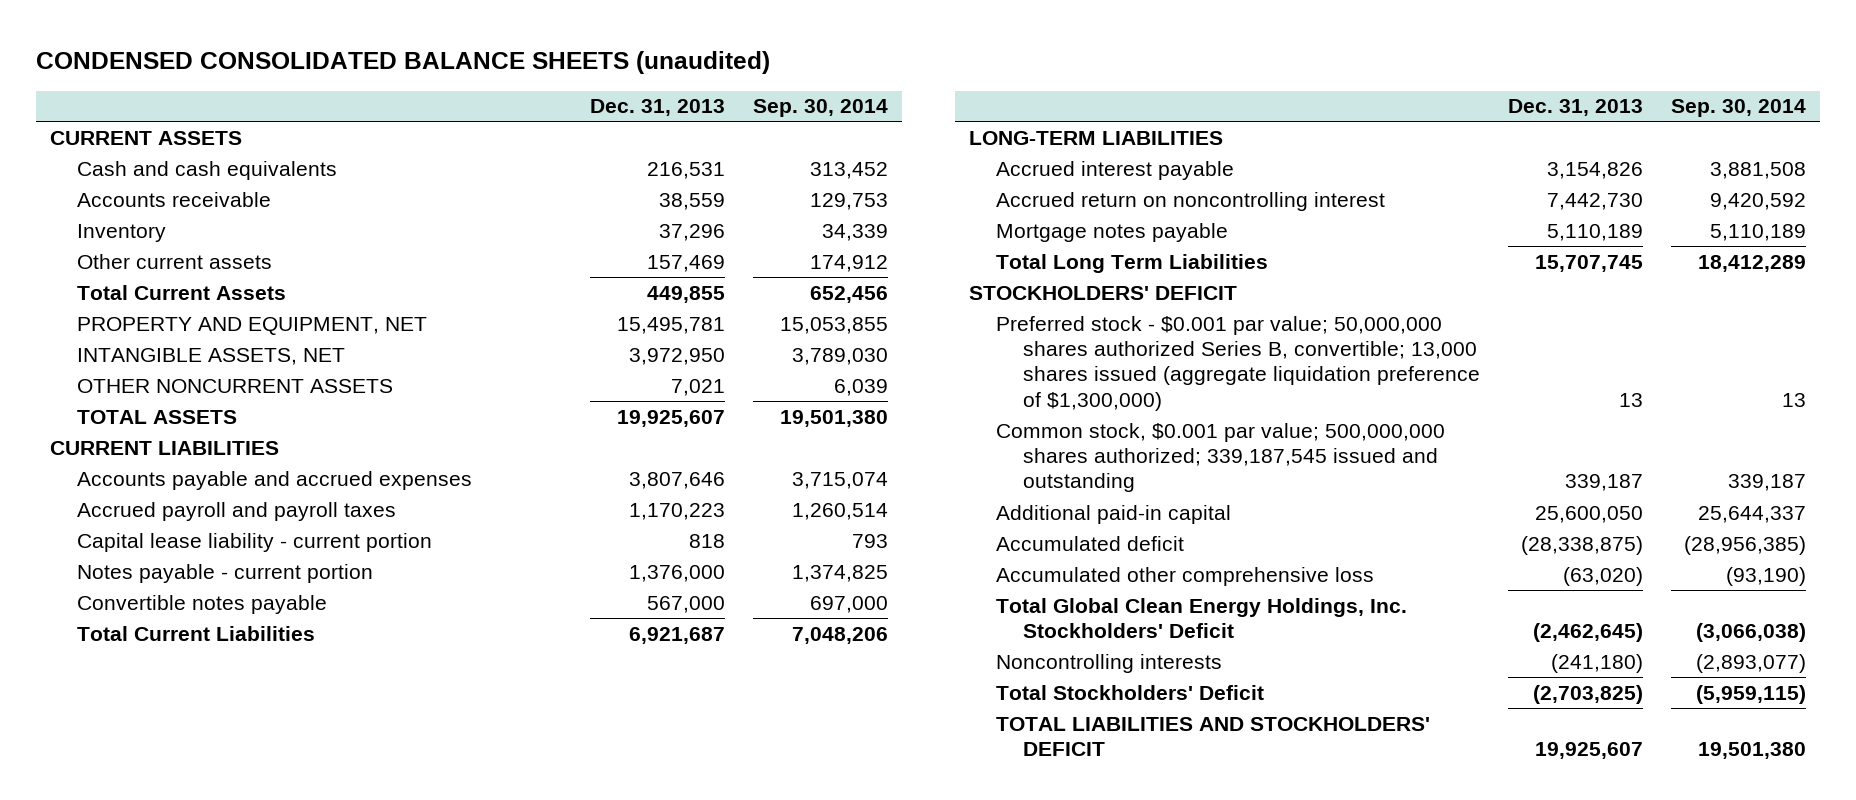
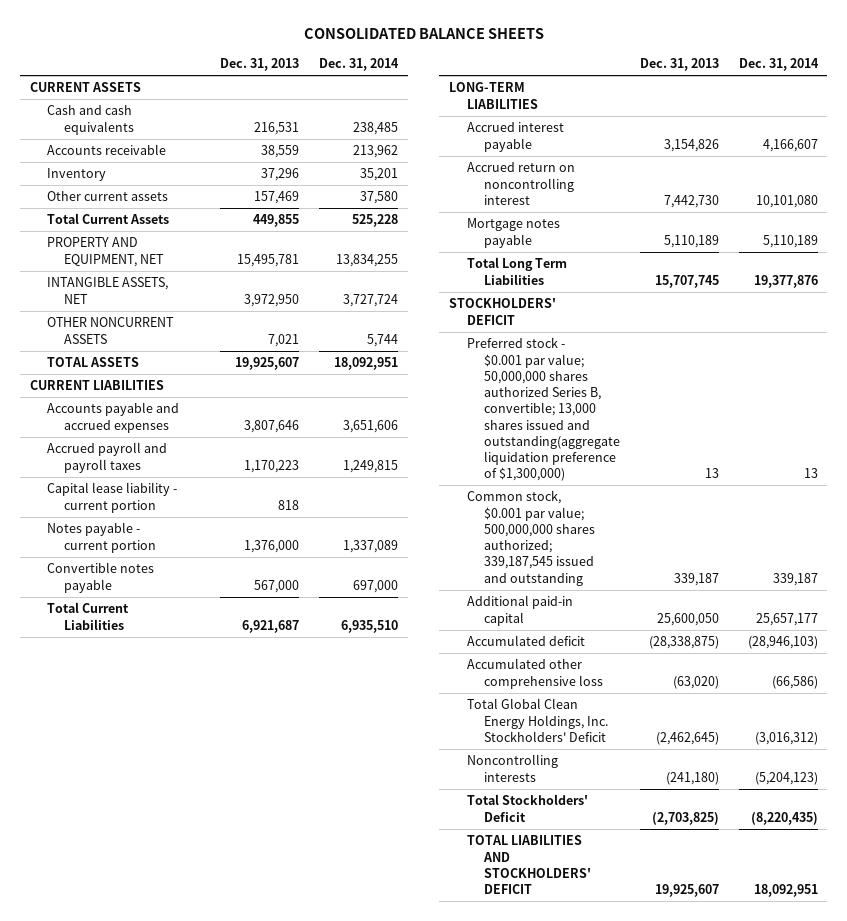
- CONDENSED CONSOLIDATED BALANCE SHEETS (unaudited)
+ CONSOLIDATED BALANCE SHEETS
- | Dec. 31, 2013 | Sep. 30, 2014
+ | Dec. 31, 2013 | Dec. 31, 2014
- Preferred stock - $0.001 par value; 50,000,000 shares authorized Series B, convertible; 13,000 shares issued (aggregate liquidation preference of $1,300,000) | 13 | 13
+ Preferred stock - $0.001 par value; 50,000,000 shares authorized Series B, convertible; 13,000 shares issued and outstanding(aggregate liquidation preference of $1,300,000) | 13 | 13

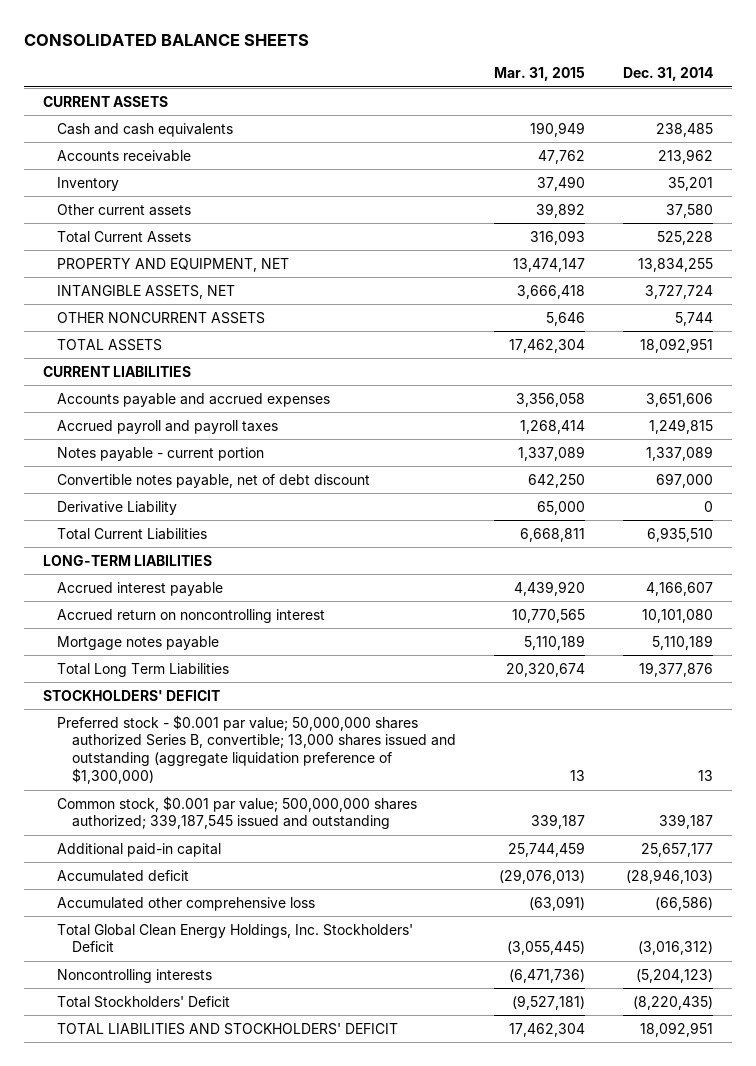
- | Dec. 31, 2013 | Dec. 31, 2014
+ | Mar. 31, 2015 | Dec. 31, 2014
- Capital lease liability - current portion | 818 |
- Convertible notes payable | 567,000 | 697,000
+ Convertible notes payable, net of debt discount | 642,250 | 697,000
+ Derivative Liability | 65,000 | 0
- Preferred stock - $0.001 par value; 50,000,000 shares authorized Series B, convertible; 13,000 shares issued and outstanding(aggregate liquidation preference of $1,300,000) | 13 | 13
+ Preferred stock - $0.001 par value; 50,000,000 shares authorized Series B, convertible; 13,000 shares issued and outstanding (aggregate liquidation preference of $1,300,000) | 13 | 13

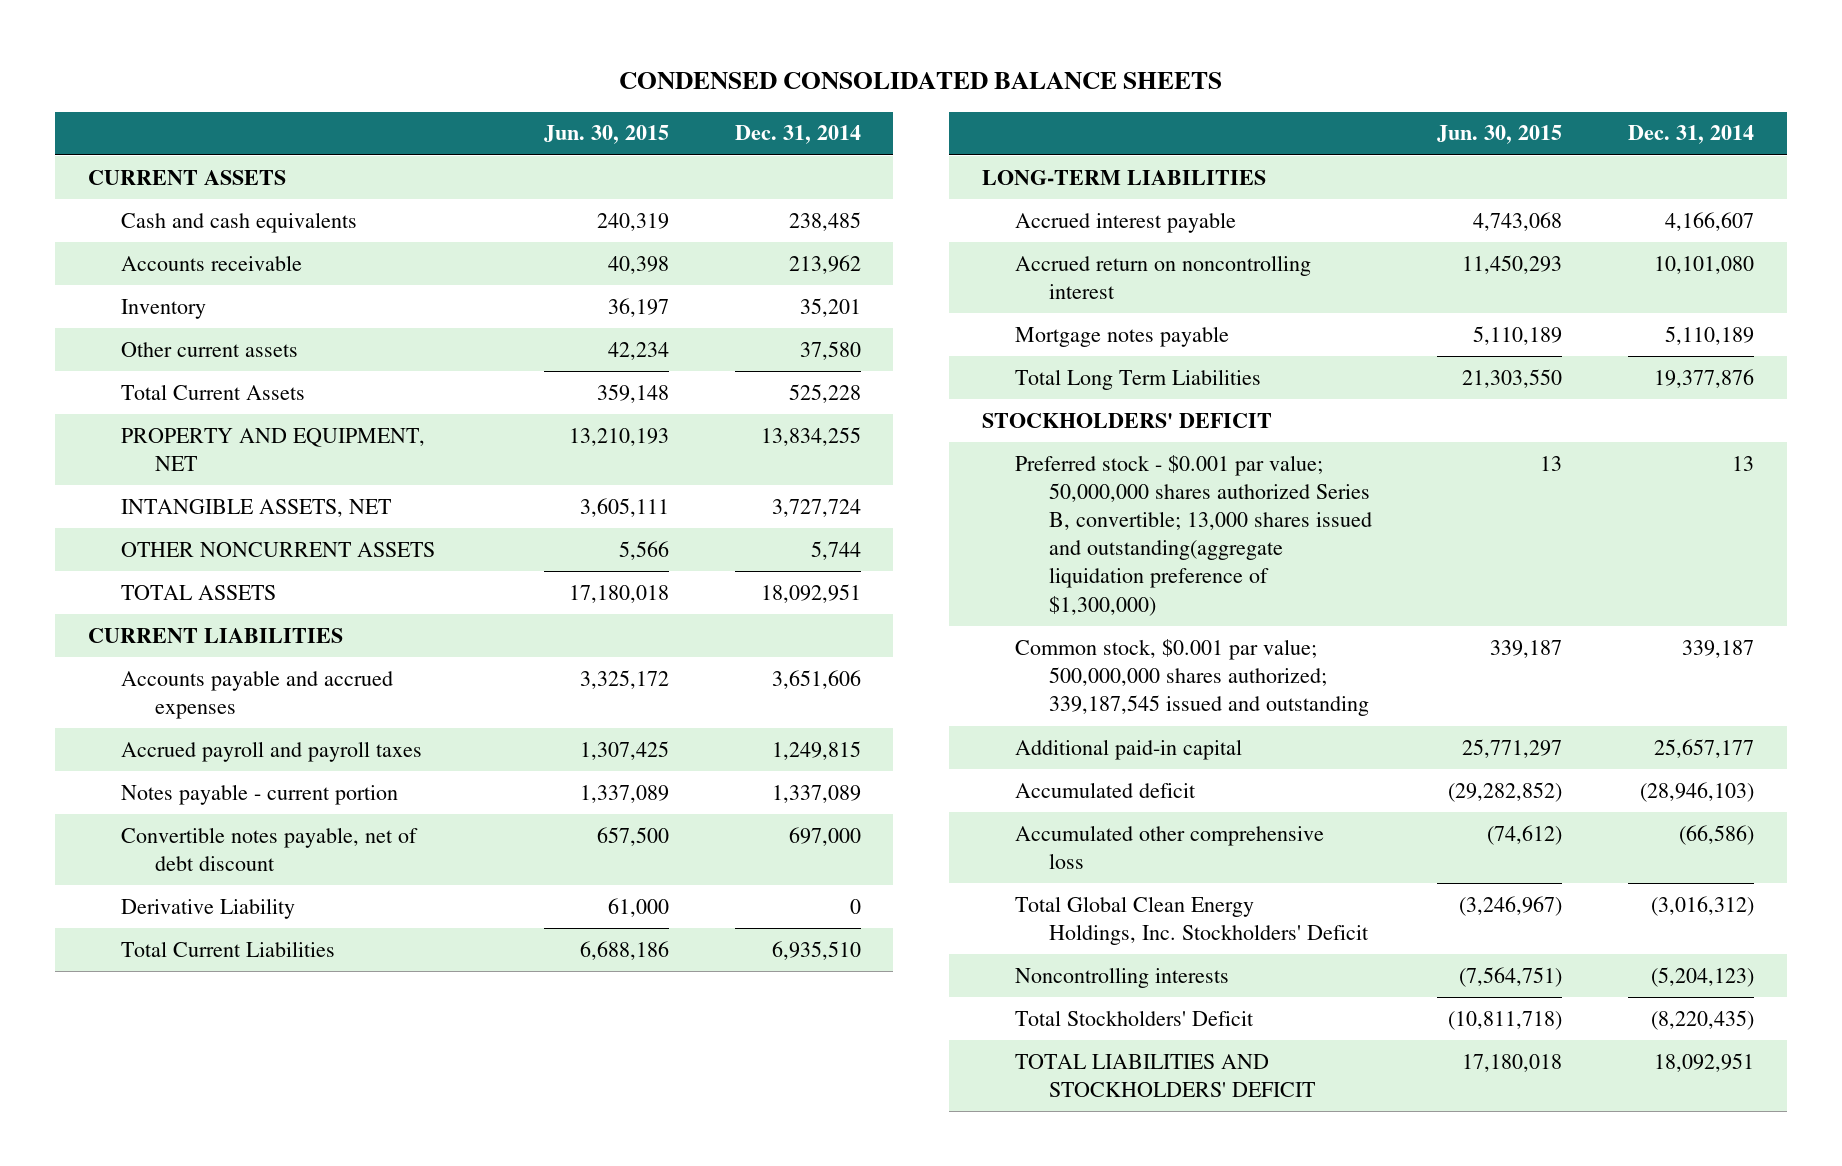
- CONSOLIDATED BALANCE SHEETS
+ CONDENSED CONSOLIDATED BALANCE SHEETS
- | Mar. 31, 2015 | Dec. 31, 2014
+ | Jun. 30, 2015 | Dec. 31, 2014
- Preferred stock - $0.001 par value; 50,000,000 shares authorized Series B, convertible; 13,000 shares issued and outstanding (aggregate liquidation preference of $1,300,000) | 13 | 13
+ Preferred stock - $0.001 par value; 50,000,000 shares authorized Series B, convertible; 13,000 shares issued and outstanding(aggregate liquidation preference of $1,300,000) | 13 | 13

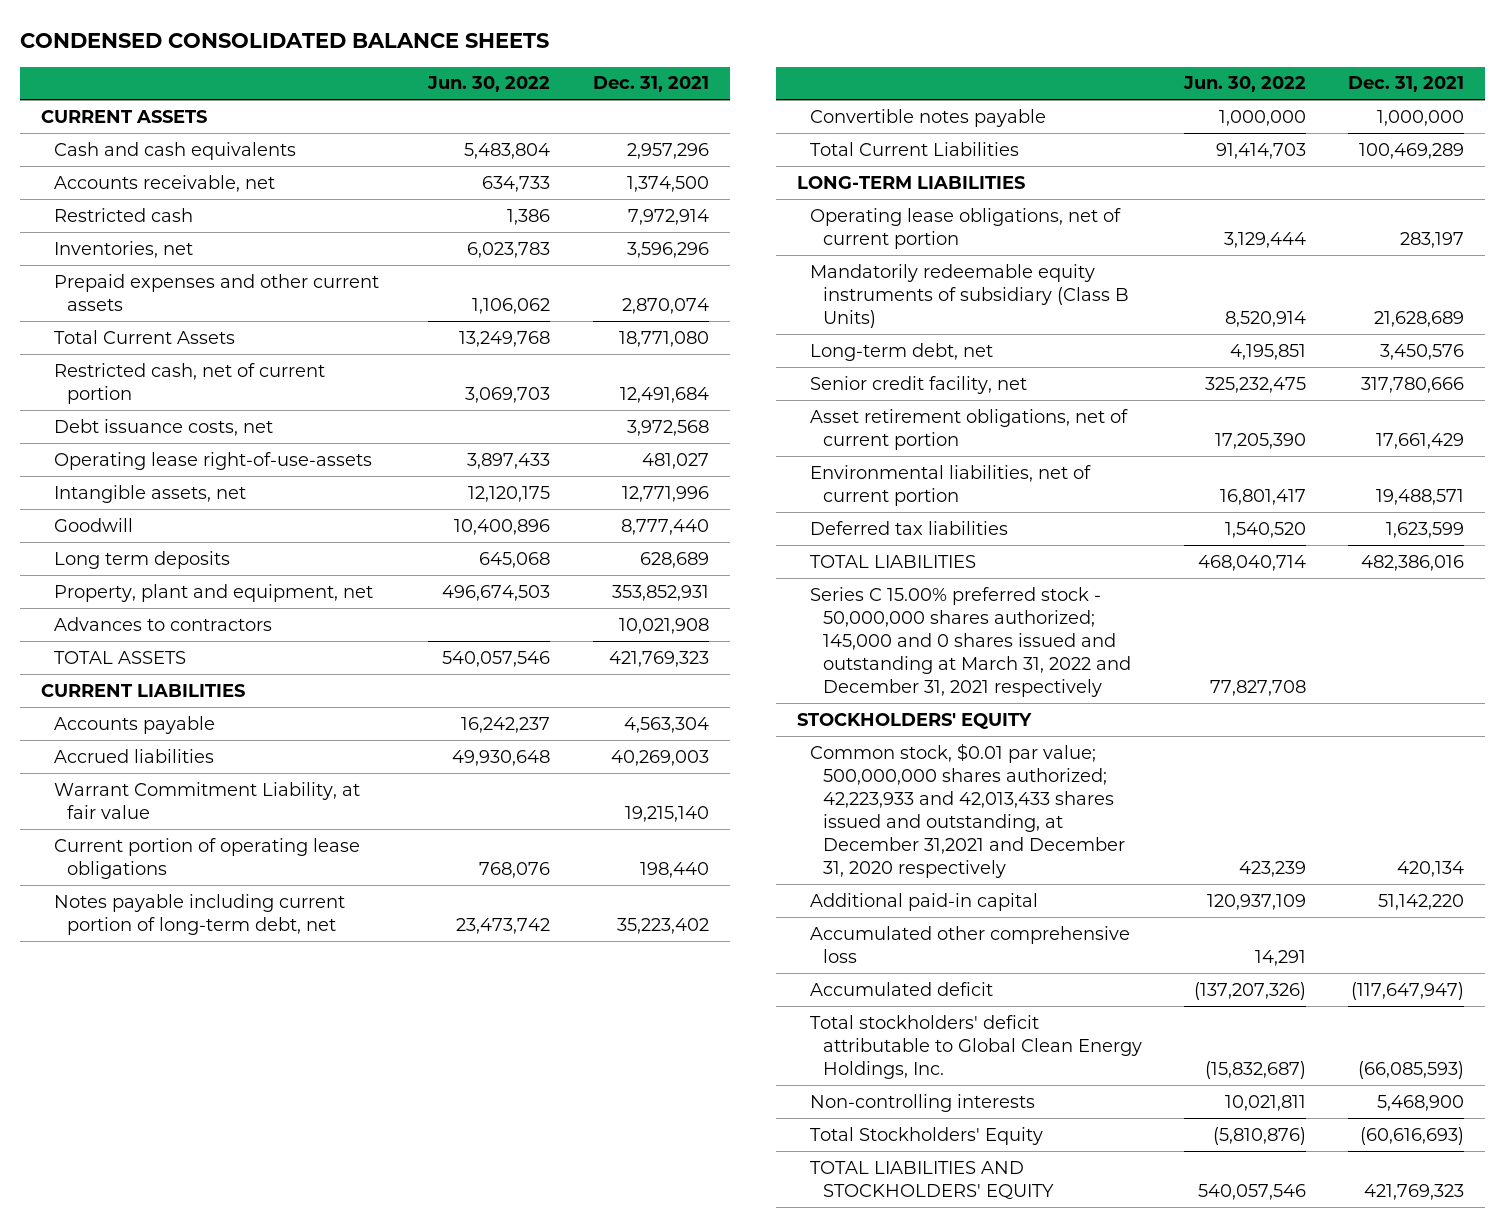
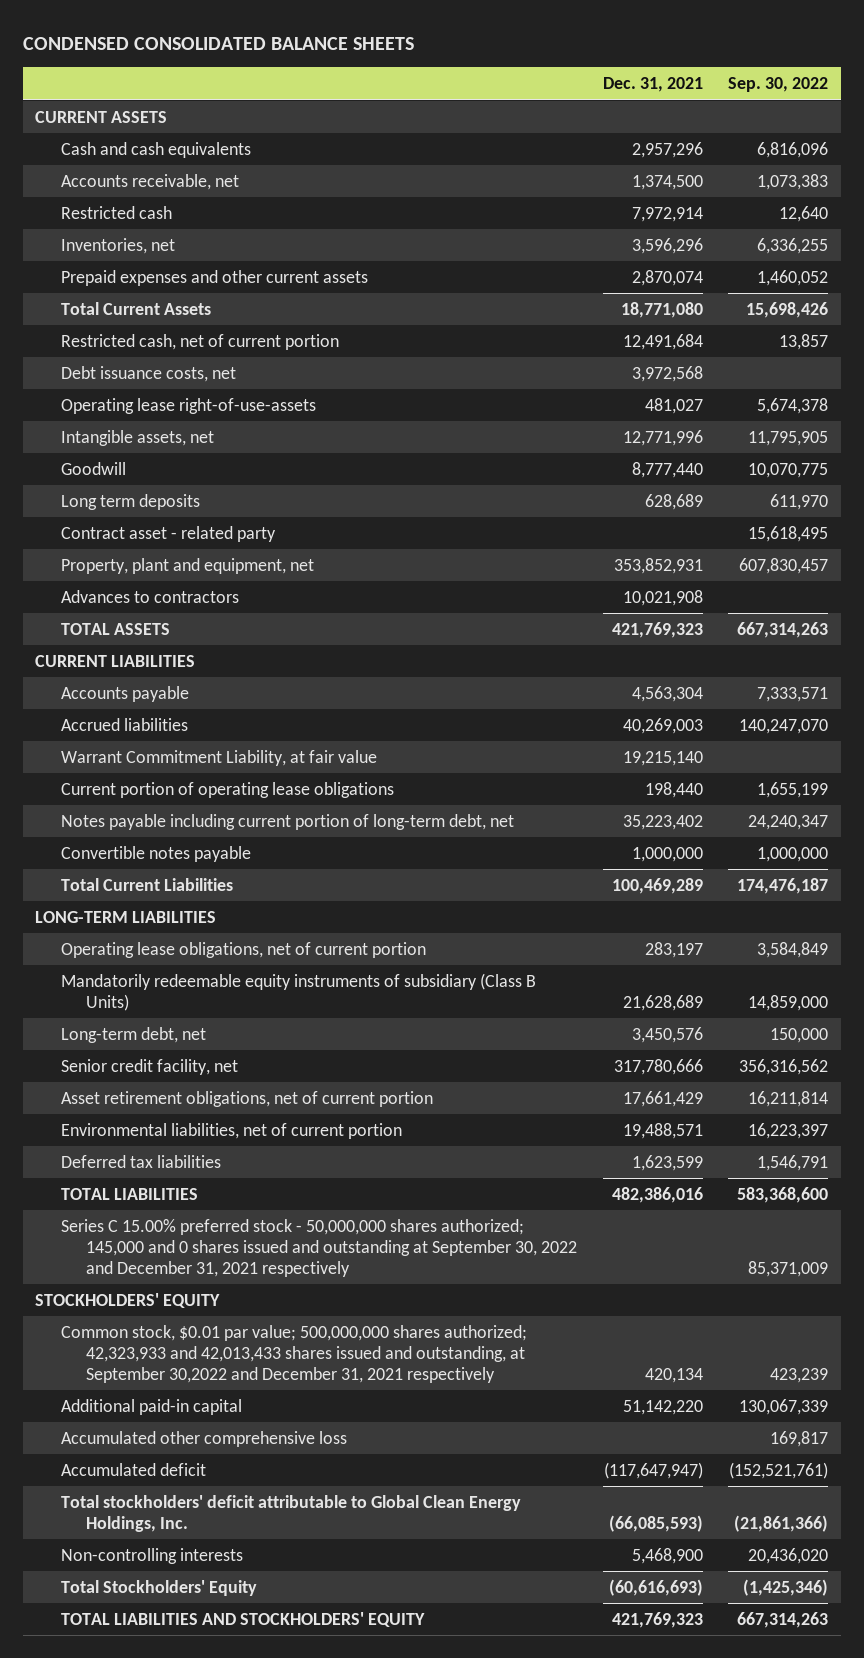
- | Jun. 30, 2022 | Dec. 31, 2021
+ | Dec. 31, 2021 | Sep. 30, 2022
+ Contract asset - related party | | 15,618,495
- Series C 15.00% preferred stock - 50,000,000 shares authorized; 145,000 and 0 shares issued and outstanding at March 31, 2022 and December 31, 2021 respectively | 77,827,708 |
+ Series C 15.00% preferred stock - 50,000,000 shares authorized; 145,000 and 0 shares issued and outstanding at September 30, 2022 and December 31, 2021 respectively | | 85,371,009
- Common stock, $0.01 par value; 500,000,000 shares authorized; 42,223,933 and 42,013,433 shares issued and outstanding, at December 31,2021 and December 31, 2020 respectively | 423,239 | 420,134
+ Common stock, $0.01 par value; 500,000,000 shares authorized; 42,323,933 and 42,013,433 shares issued and outstanding, at September 30,2022 and December 31, 2021 respectively | 420,134 | 423,239

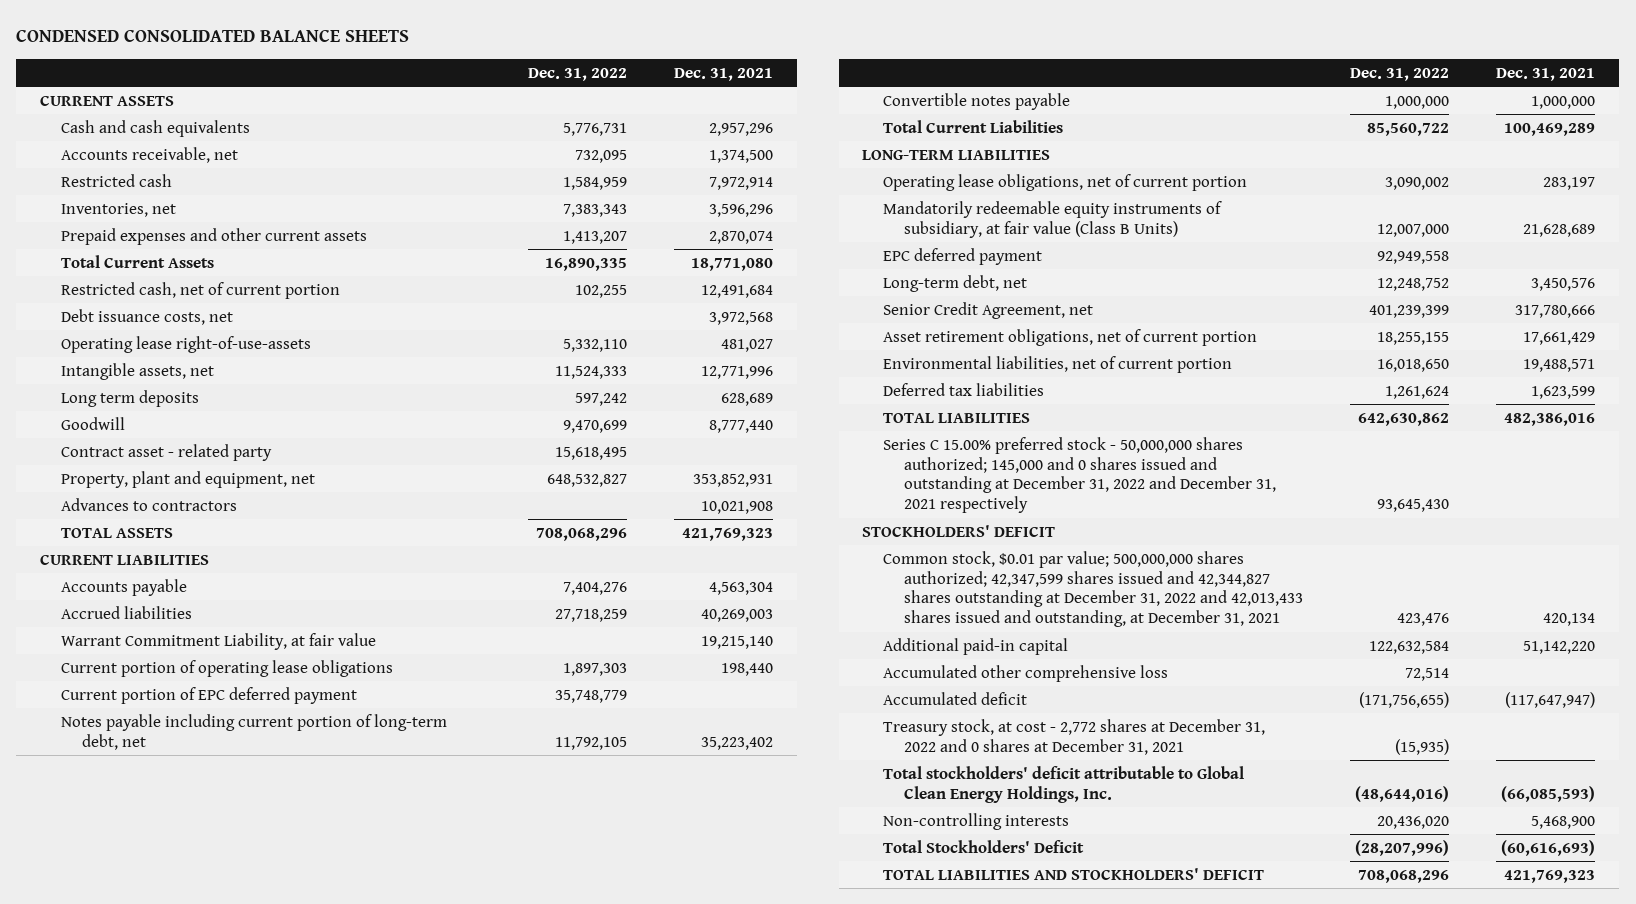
- | Dec. 31, 2021 | Sep. 30, 2022
+ | Dec. 31, 2022 | Dec. 31, 2021
moved down: Goodwill | 9,470,699 | 8,777,440
+ Current portion of EPC deferred payment | 35,748,779 |
- Mandatorily redeemable equity instruments of subsidiary (Class B Units) | 21,628,689 | 14,859,000
+ Mandatorily redeemable equity instruments of subsidiary, at fair value (Class B Units) | 12,007,000 | 21,628,689
+ EPC deferred payment | 92,949,558 |
- Senior credit facility, net | 317,780,666 | 356,316,562
+ Senior Credit Agreement, net | 401,239,399 | 317,780,666
- Series C 15.00% preferred stock - 50,000,000 shares authorized; 145,000 and 0 shares issued and outstanding at September 30, 2022 and December 31, 2021 respectively | | 85,371,009
- STOCKHOLDERS' EQUITY
- Common stock, $0.01 par value; 500,000,000 shares authorized; 42,323,933 and 42,013,433 shares issued and outstanding, at September 30,2022 and December 31, 2021 respectively | 420,134 | 423,239
+ Series C 15.00% preferred stock - 50,000,000 shares authorized; 145,000 and 0 shares issued and outstanding at December 31, 2022 and December 31, 2021 respectively | 93,645,430 |
+ STOCKHOLDERS' DEFICIT
+ Common stock, $0.01 par value; 500,000,000 shares authorized; 42,347,599 shares issued and 42,344,827 shares outstanding at December 31, 2022 and 42,013,433 shares issued and outstanding, at December 31, 2021 | 423,476 | 420,134
+ Treasury stock, at cost - 2,772 shares at December 31, 2022 and 0 shares at December 31, 2021 | (15,935) |
- Total Stockholders' Equity | (60,616,693) | (1,425,346)
- TOTAL LIABILITIES AND STOCKHOLDERS' EQUITY | 421,769,323 | 667,314,263
+ Total Stockholders' Deficit | (28,207,996) | (60,616,693)
+ TOTAL LIABILITIES AND STOCKHOLDERS' DEFICIT | 708,068,296 | 421,769,323

